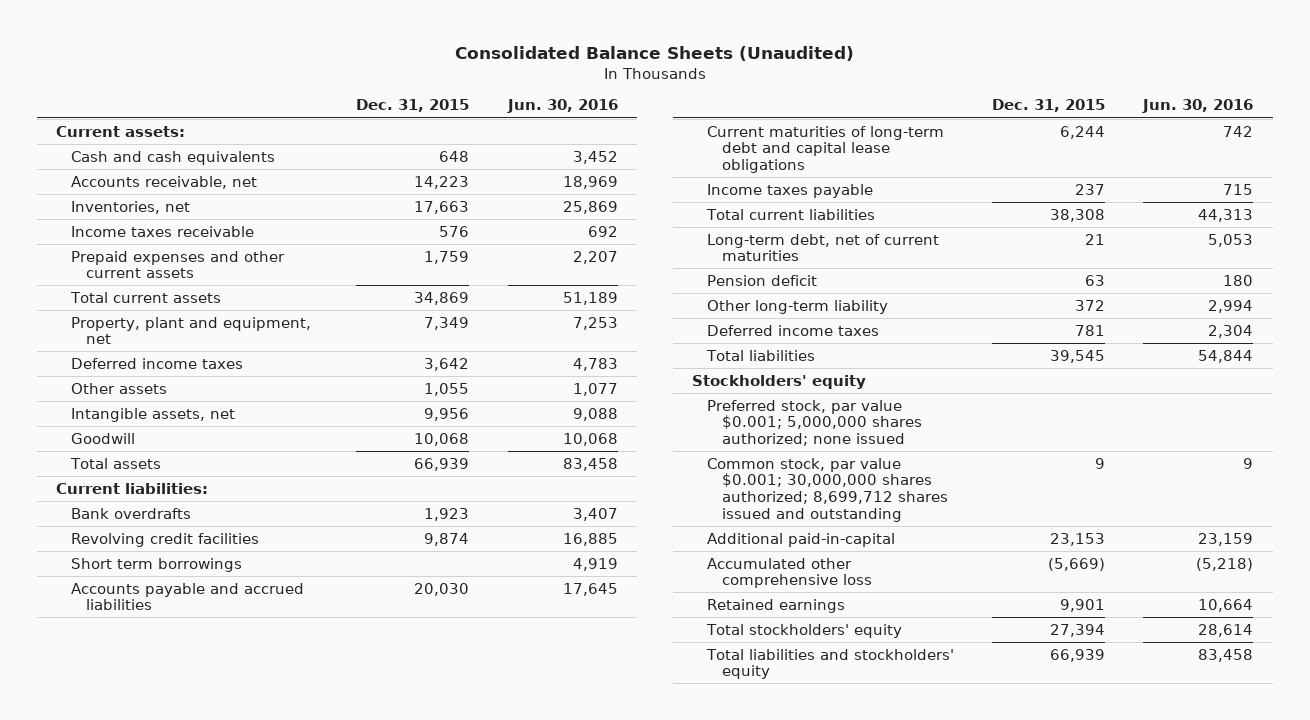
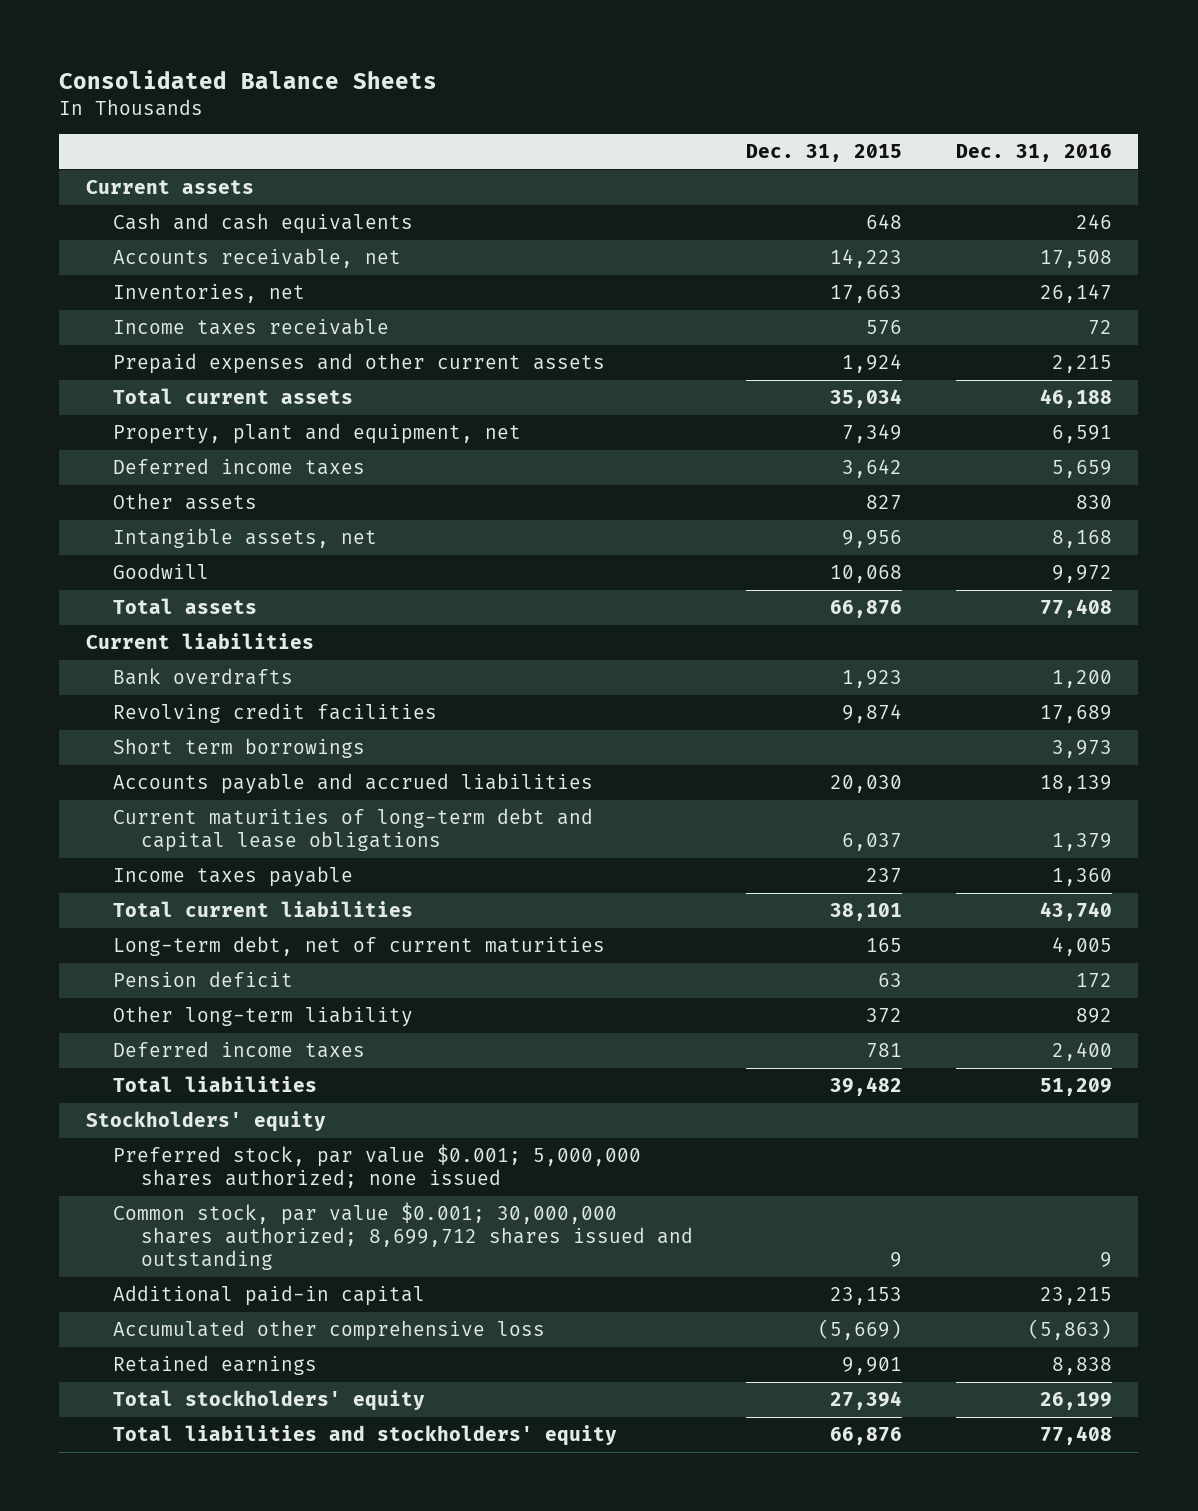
- Consolidated Balance Sheets (Unaudited)
+ Consolidated Balance Sheets
- | Dec. 31, 2015 | Jun. 30, 2016
+ | Dec. 31, 2015 | Dec. 31, 2016
- Current assets:
+ Current assets
- Prepaid expenses and other current assets | 1,759 | 2,207
- Total current assets | 34,869 | 51,189
+ Prepaid expenses and other current assets | 1,924 | 2,215
+ Total current assets | 35,034 | 46,188
- Other assets | 1,055 | 1,077
+ Other assets | 827 | 830
- Total assets | 66,939 | 83,458
- Current liabilities:
+ Total assets | 66,876 | 77,408
+ Current liabilities
- Current maturities of long-term debt and capital lease obligations | 6,244 | 742
+ Current maturities of long-term debt and capital lease obligations | 6,037 | 1,379
- Total current liabilities | 38,308 | 44,313
- Long-term debt, net of current maturities | 21 | 5,053
+ Total current liabilities | 38,101 | 43,740
+ Long-term debt, net of current maturities | 165 | 4,005
- Total liabilities | 39,545 | 54,844
+ Total liabilities | 39,482 | 51,209
- Additional paid-in-capital | 23,153 | 23,159
+ Additional paid-in capital | 23,153 | 23,215
- Total liabilities and stockholders' equity | 66,939 | 83,458
+ Total liabilities and stockholders' equity | 66,876 | 77,408

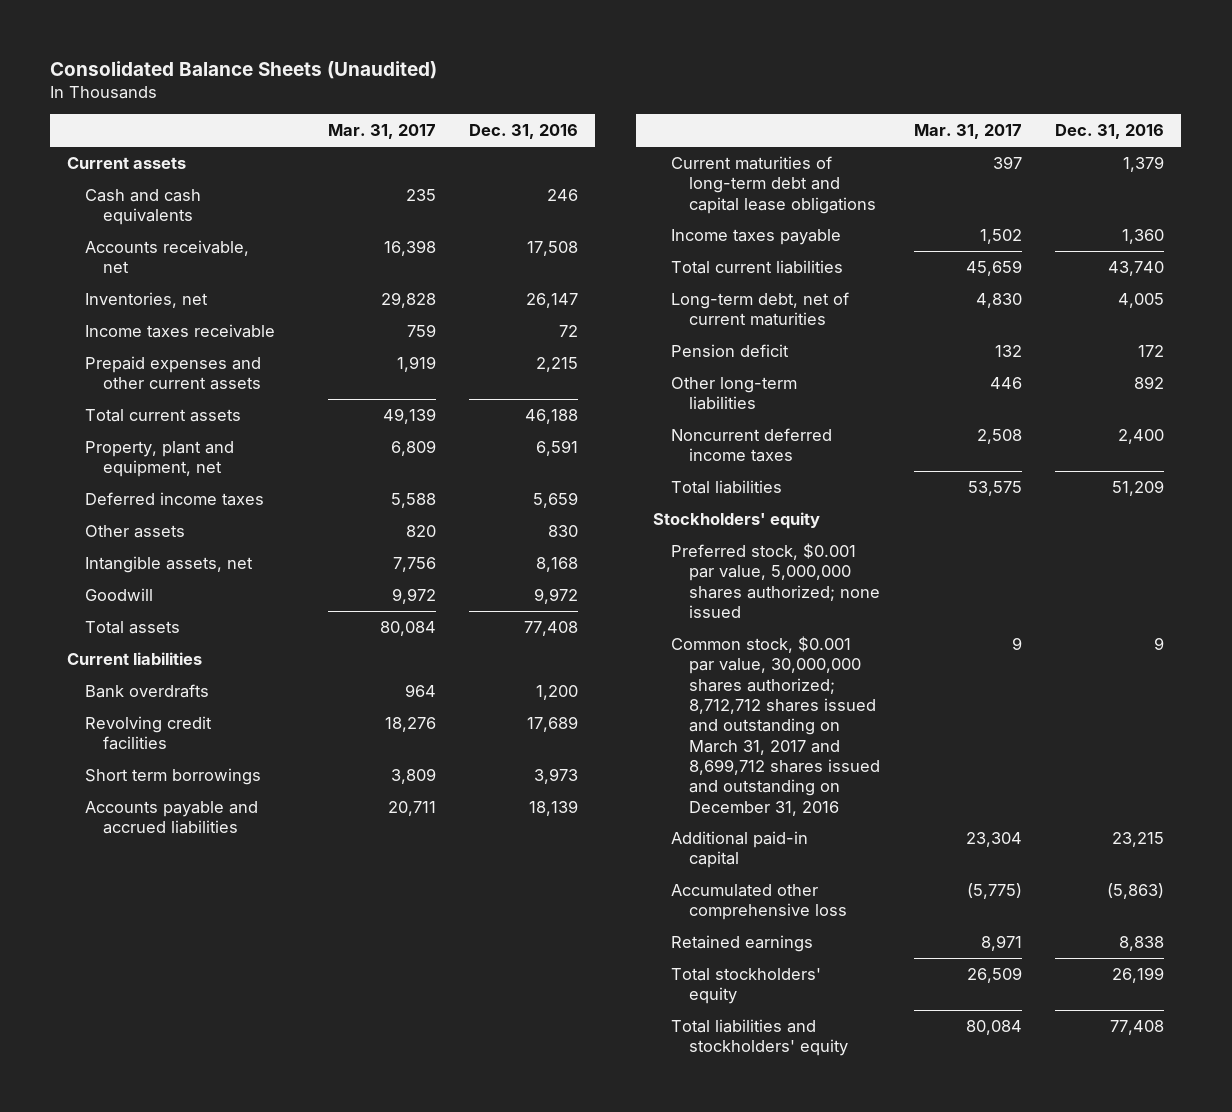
- Consolidated Balance Sheets
+ Consolidated Balance Sheets (Unaudited)
- | Dec. 31, 2015 | Dec. 31, 2016
+ | Mar. 31, 2017 | Dec. 31, 2016
- Other long-term liability | 372 | 892
- Deferred income taxes | 781 | 2,400
+ Other long-term liabilities | 446 | 892
+ Noncurrent deferred income taxes | 2,508 | 2,400
- Preferred stock, par value $0.001; 5,000,000 shares authorized; none issued
- Common stock, par value $0.001; 30,000,000 shares authorized; 8,699,712 shares issued and outstanding | 9 | 9
+ Preferred stock, $0.001 par value, 5,000,000 shares authorized; none issued
+ Common stock, $0.001 par value, 30,000,000 shares authorized; 8,712,712 shares issued and outstanding on March 31, 2017 and 8,699,712 shares issued and outstanding on December 31, 2016 | 9 | 9

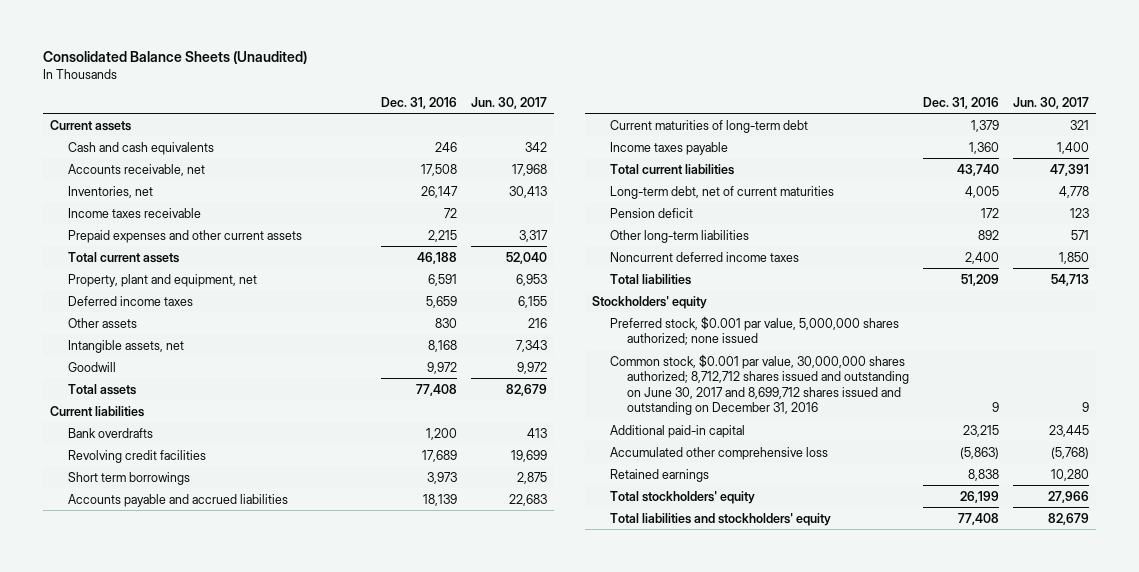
- | Mar. 31, 2017 | Dec. 31, 2016
+ | Dec. 31, 2016 | Jun. 30, 2017
- Current maturities of long-term debt and capital lease obligations | 397 | 1,379
+ Current maturities of long-term debt | 1,379 | 321
- Common stock, $0.001 par value, 30,000,000 shares authorized; 8,712,712 shares issued and outstanding on March 31, 2017 and 8,699,712 shares issued and outstanding on December 31, 2016 | 9 | 9
+ Common stock, $0.001 par value, 30,000,000 shares authorized; 8,712,712 shares issued and outstanding on June 30, 2017 and 8,699,712 shares issued and outstanding on December 31, 2016 | 9 | 9

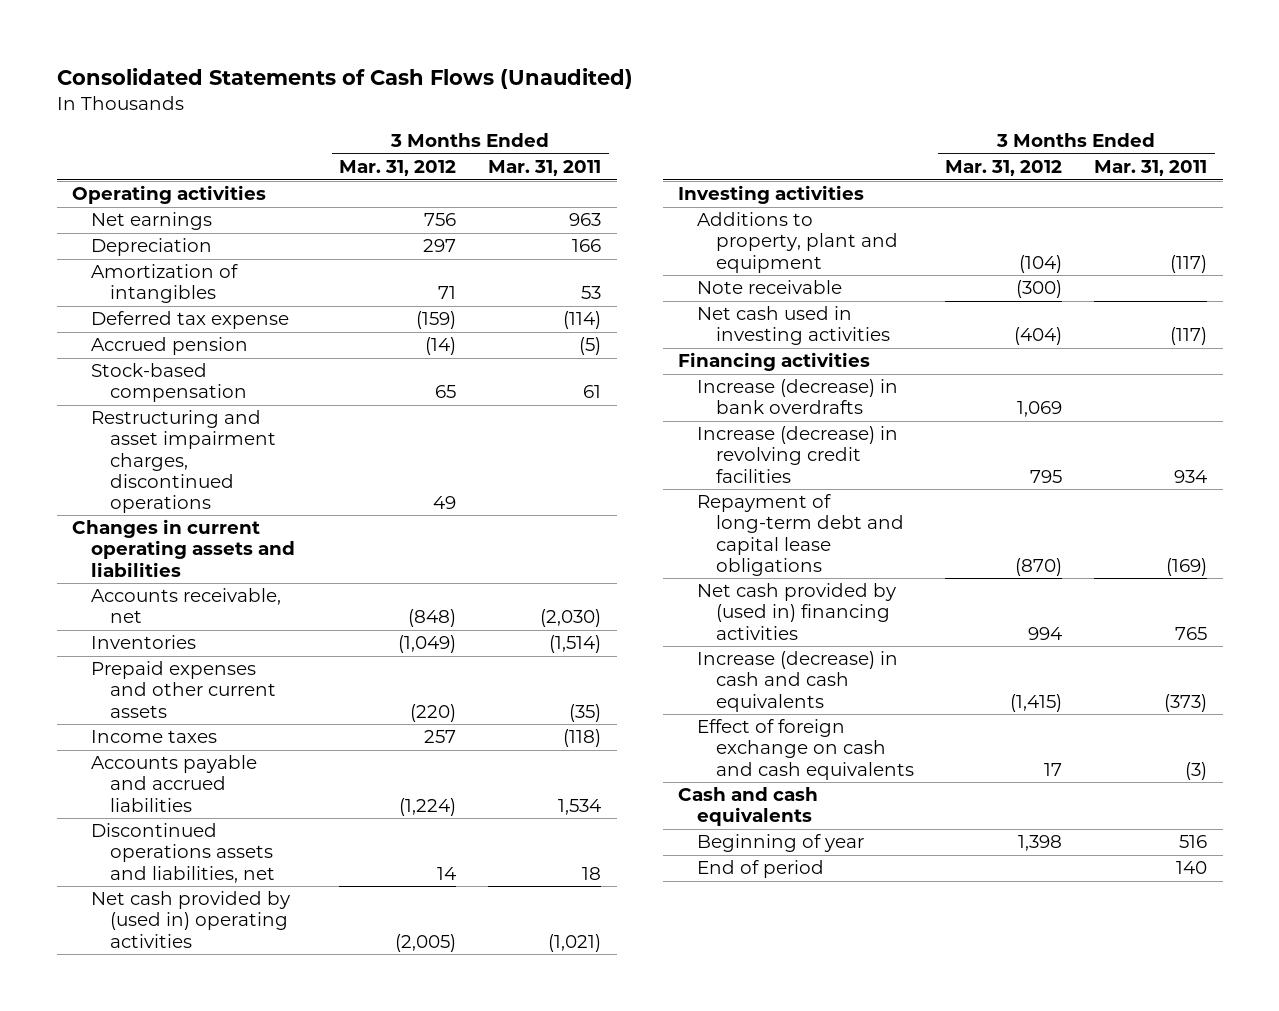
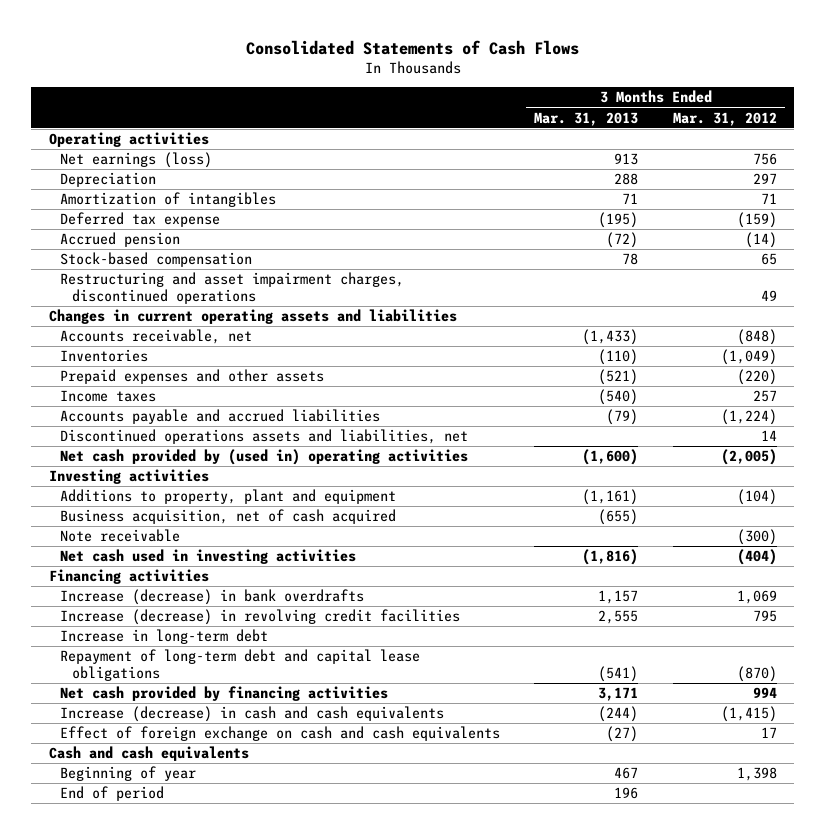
- Consolidated Statements of Cash Flows (Unaudited)
+ Consolidated Statements of Cash Flows
- | 3 Months Ended Mar. 31, 2012 | 3 Months Ended Mar. 31, 2011
+ | 3 Months Ended Mar. 31, 2013 | 3 Months Ended Mar. 31, 2012
- Net earnings | 756 | 963
+ Net earnings (loss) | 913 | 756
- Prepaid expenses and other current assets | (220) | (35)
+ Prepaid expenses and other assets | (521) | (220)
+ Business acquisition, net of cash acquired | (655) |
+ Increase in long-term debt
- Net cash provided by (used in) financing activities | 994 | 765
+ Net cash provided by financing activities | 3,171 | 994

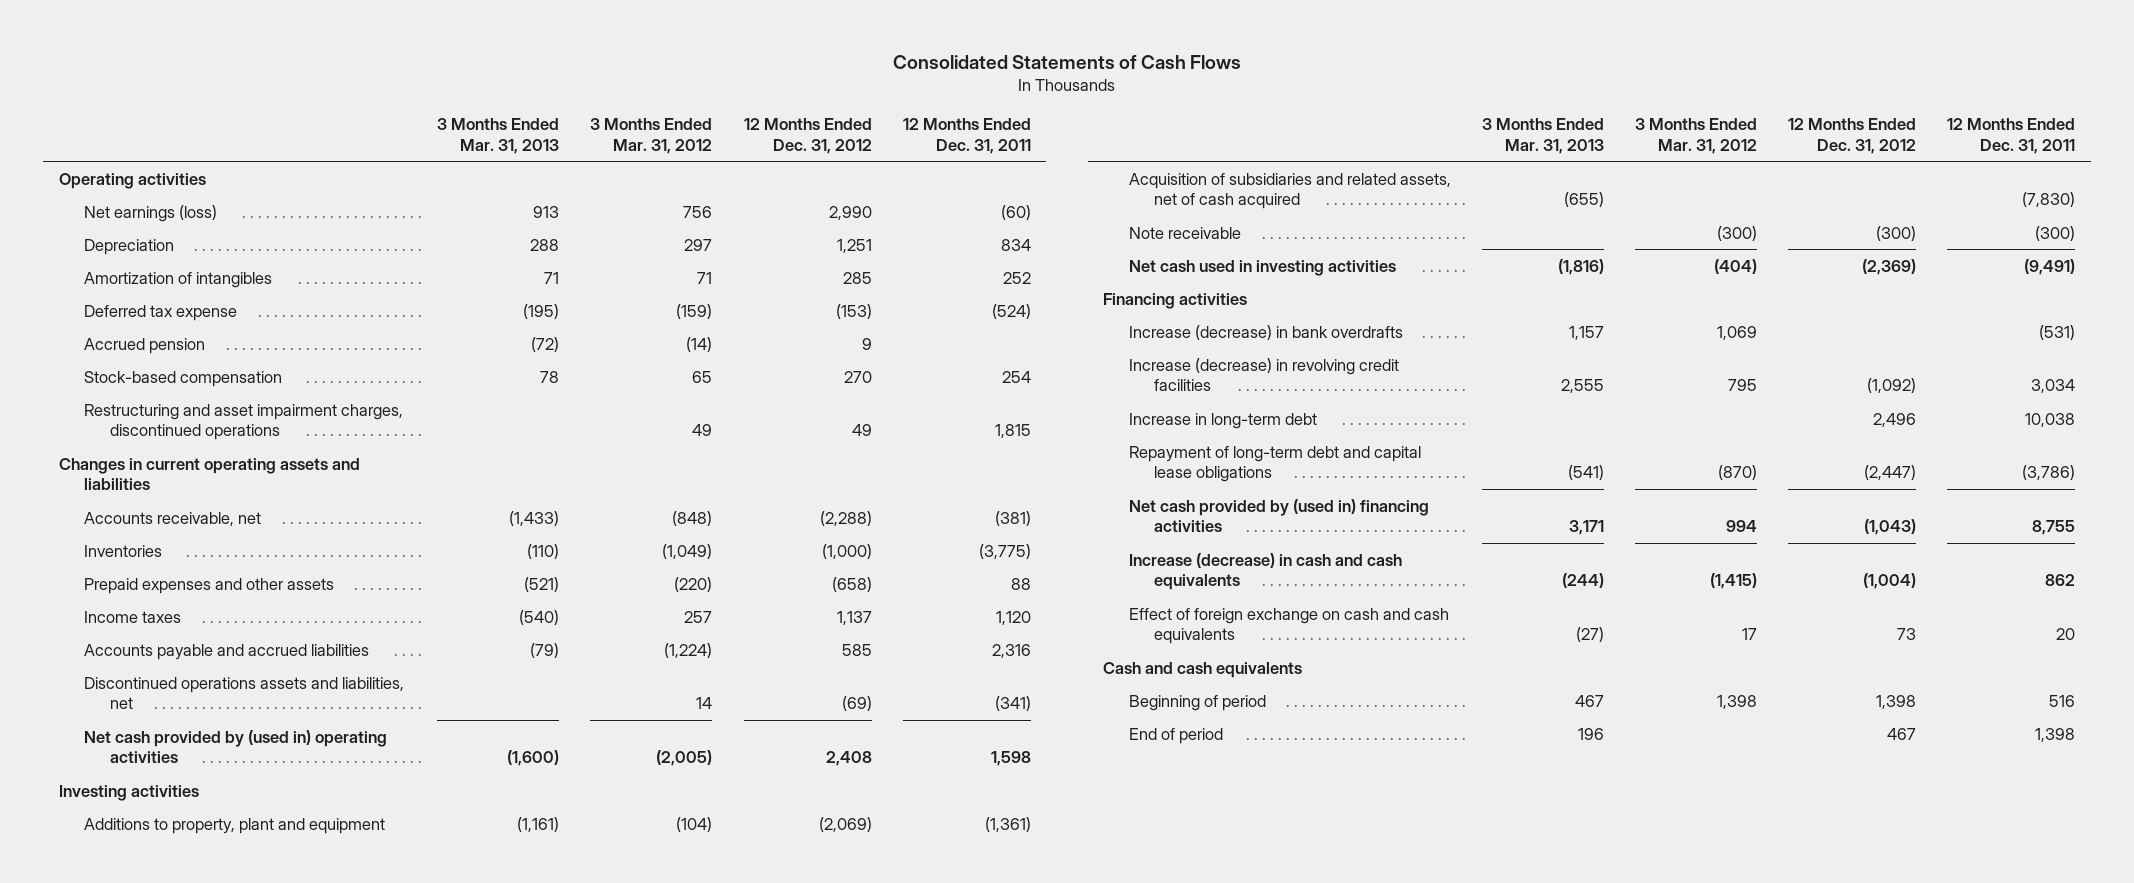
- | 3 Months Ended Mar. 31, 2013 | 3 Months Ended Mar. 31, 2012
+ | 3 Months Ended Mar. 31, 2013 | 3 Months Ended Mar. 31, 2012 | 12 Months Ended Dec. 31, 2012 | 12 Months Ended Dec. 31, 2011
- Business acquisition, net of cash acquired | (655) |
+ Acquisition of subsidiaries and related assets, net of cash acquired | (655) | | | (7,830)
- Net cash provided by financing activities | 3,171 | 994
+ Net cash provided by (used in) financing activities | 3,171 | 994 | (1,043) | 8,755
- Beginning of year | 467 | 1,398
+ Beginning of period | 467 | 1,398 | 1,398 | 516

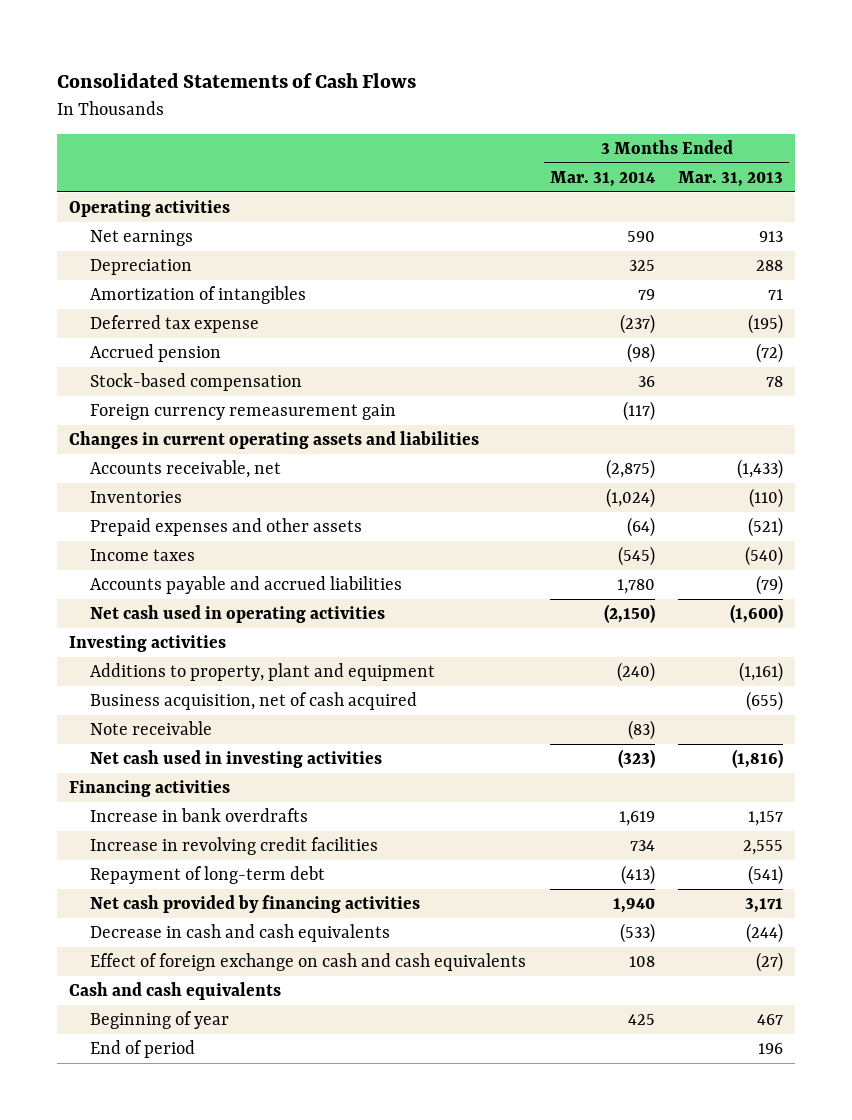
- | 3 Months Ended Mar. 31, 2013 | 3 Months Ended Mar. 31, 2012 | 12 Months Ended Dec. 31, 2012 | 12 Months Ended Dec. 31, 2011
+ | 3 Months Ended Mar. 31, 2014 | 3 Months Ended Mar. 31, 2013
- Net earnings (loss) | 913 | 756 | 2,990 | (60)
+ Net earnings | 590 | 913
- Restructuring and asset impairment charges, discontinued operations | | 49 | 49 | 1,815
+ Foreign currency remeasurement gain | (117) |
- Discontinued operations assets and liabilities, net | | 14 | (69) | (341)
- Net cash provided by (used in) operating activities | (1,600) | (2,005) | 2,408 | 1,598
+ Net cash used in operating activities | (2,150) | (1,600)
- Acquisition of subsidiaries and related assets, net of cash acquired | (655) | | | (7,830)
+ Business acquisition, net of cash acquired | | (655)
- Increase (decrease) in bank overdrafts | 1,157 | 1,069 | | (531)
- Increase (decrease) in revolving credit facilities | 2,555 | 795 | (1,092) | 3,034
- Increase in long-term debt | | | 2,496 | 10,038
- Repayment of long-term debt and capital lease obligations | (541) | (870) | (2,447) | (3,786)
- Net cash provided by (used in) financing activities | 3,171 | 994 | (1,043) | 8,755
- Increase (decrease) in cash and cash equivalents | (244) | (1,415) | (1,004) | 862
+ Increase in bank overdrafts | 1,619 | 1,157
+ Increase in revolving credit facilities | 734 | 2,555
+ Repayment of long-term debt | (413) | (541)
+ Net cash provided by financing activities | 1,940 | 3,171
+ Decrease in cash and cash equivalents | (533) | (244)
- Beginning of period | 467 | 1,398 | 1,398 | 516
+ Beginning of year | 425 | 467

